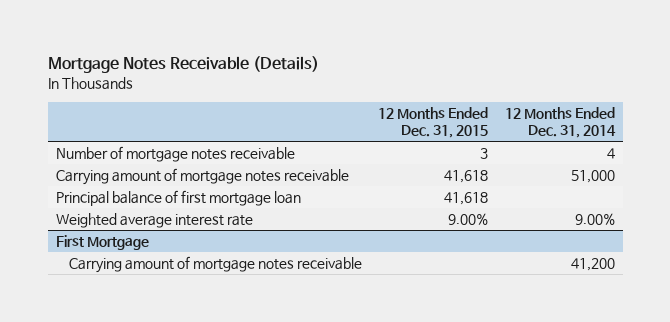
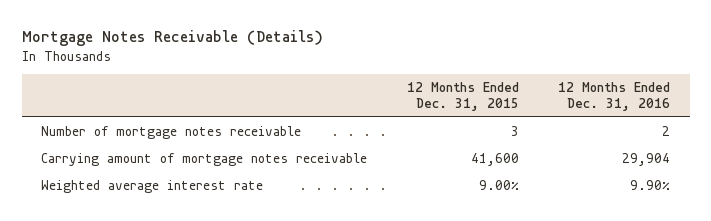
- | 12 Months Ended Dec. 31, 2015 | 12 Months Ended Dec. 31, 2014
+ | 12 Months Ended Dec. 31, 2015 | 12 Months Ended Dec. 31, 2016
- Carrying amount of mortgage notes receivable | 41,618 | 51,000
- Principal balance of first mortgage loan | 41,618 |
+ Carrying amount of mortgage notes receivable | 41,600 | 29,904
- First Mortgage
- Carrying amount of mortgage notes receivable | | 41,200

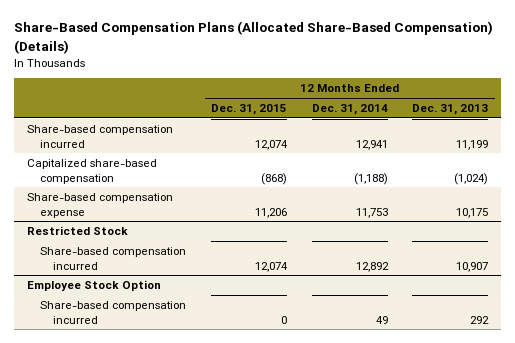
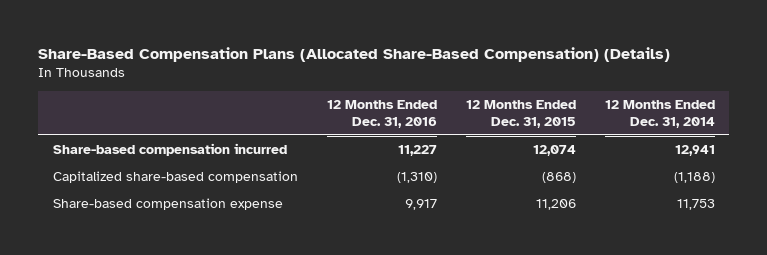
- | 12 Months Ended Dec. 31, 2015 | 12 Months Ended Dec. 31, 2014 | 12 Months Ended Dec. 31, 2013
+ | 12 Months Ended Dec. 31, 2016 | 12 Months Ended Dec. 31, 2015 | 12 Months Ended Dec. 31, 2014
- Restricted Stock
- Share-based compensation incurred | 12,074 | 12,892 | 10,907
- Employee Stock Option
- Share-based compensation incurred | 0 | 49 | 292

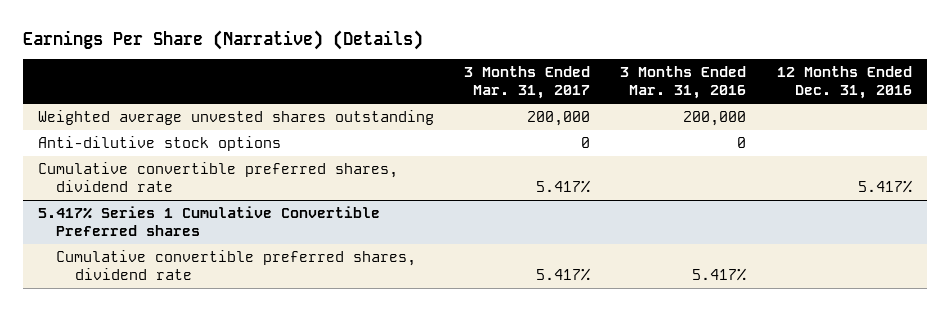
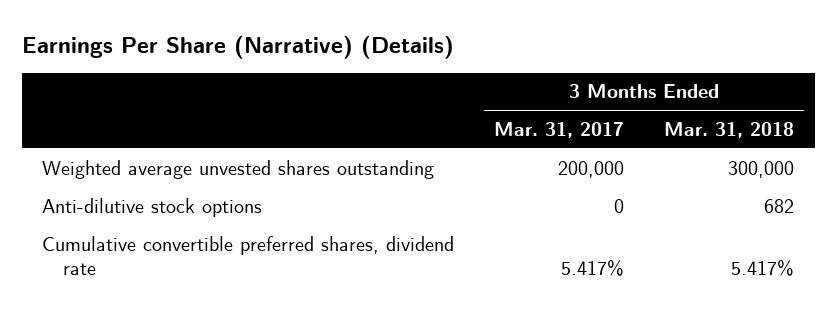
- | 3 Months Ended Mar. 31, 2017 | 3 Months Ended Mar. 31, 2016 | 12 Months Ended Dec. 31, 2016
+ | 3 Months Ended Mar. 31, 2017 | 3 Months Ended Mar. 31, 2018
- 5.417% Series 1 Cumulative Convertible Preferred shares
- Cumulative convertible preferred shares, dividend rate | 5.417% | 5.417% |

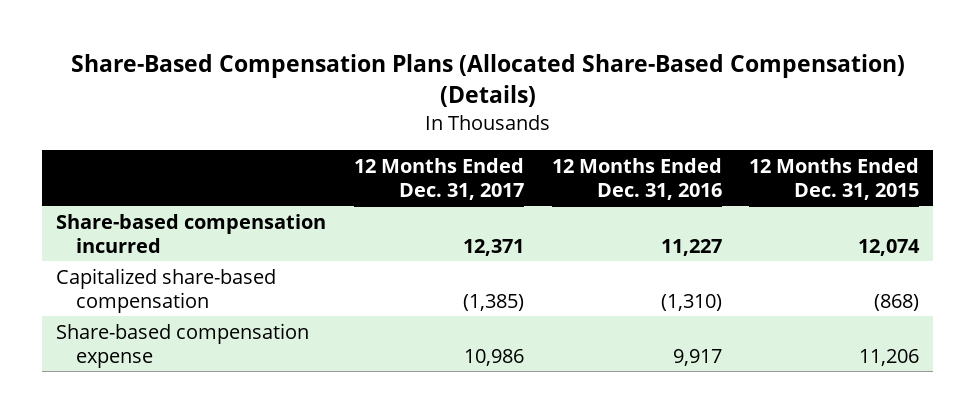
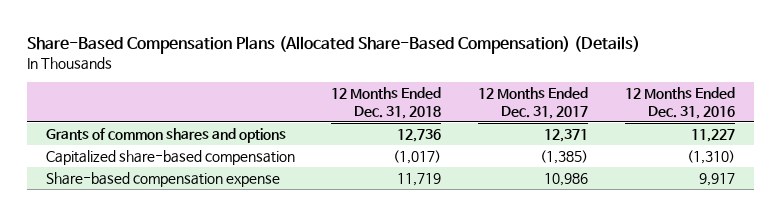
- | 12 Months Ended Dec. 31, 2017 | 12 Months Ended Dec. 31, 2016 | 12 Months Ended Dec. 31, 2015
+ | 12 Months Ended Dec. 31, 2018 | 12 Months Ended Dec. 31, 2017 | 12 Months Ended Dec. 31, 2016
- Share-based compensation incurred | 12,371 | 11,227 | 12,074
+ Grants of common shares and options | 12,736 | 12,371 | 11,227

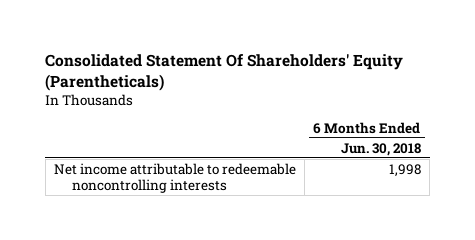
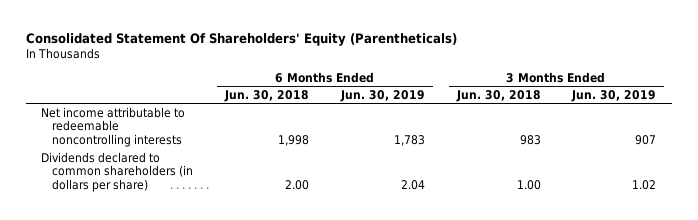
- | 6 Months Ended Jun. 30, 2018
+ | 6 Months Ended Jun. 30, 2018 | 6 Months Ended Jun. 30, 2019 | 3 Months Ended Jun. 30, 2018 | 3 Months Ended Jun. 30, 2019
+ Dividends declared to common shareholders (in dollars per share) | 2.00 | 2.04 | 1.00 | 1.02

